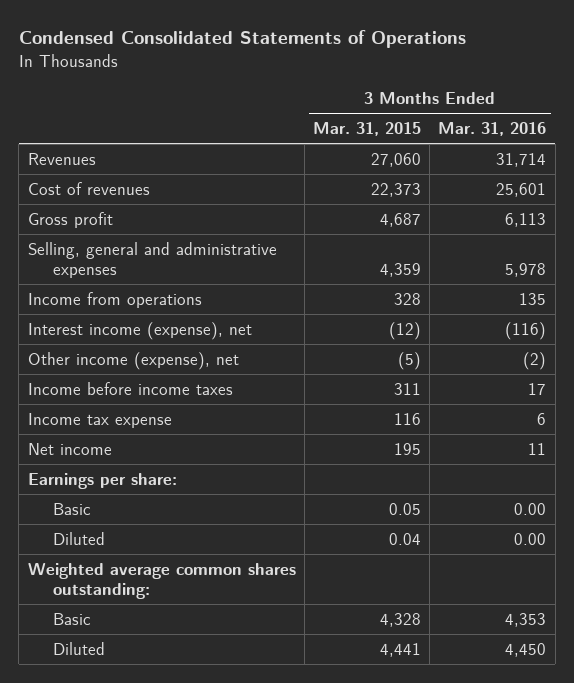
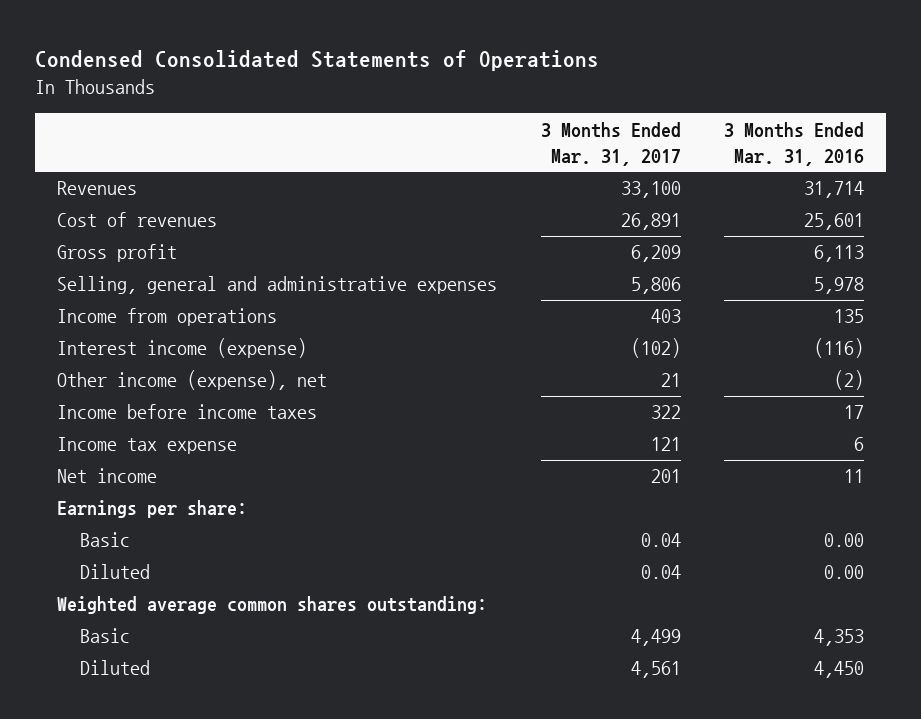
- | 3 Months Ended Mar. 31, 2015 | 3 Months Ended Mar. 31, 2016
+ | 3 Months Ended Mar. 31, 2017 | 3 Months Ended Mar. 31, 2016
- Interest income (expense), net | (12) | (116)
+ Interest income (expense) | (102) | (116)

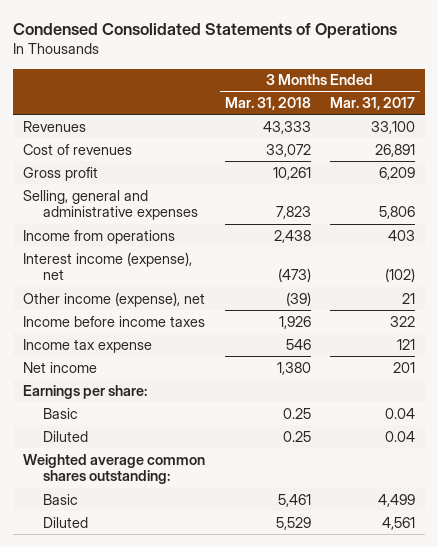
- | 3 Months Ended Mar. 31, 2017 | 3 Months Ended Mar. 31, 2016
+ | 3 Months Ended Mar. 31, 2018 | 3 Months Ended Mar. 31, 2017
- Interest income (expense) | (102) | (116)
+ Interest income (expense), net | (473) | (102)

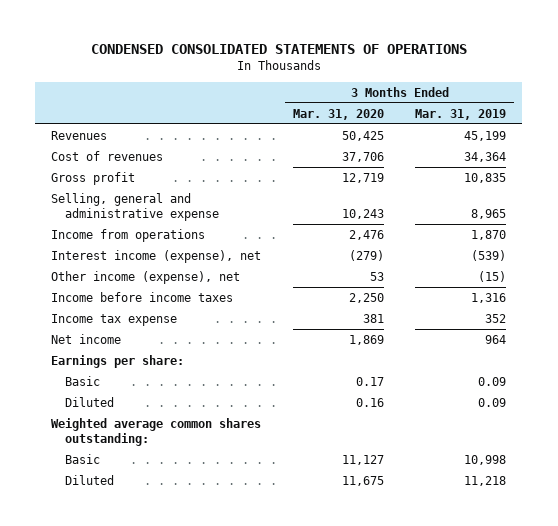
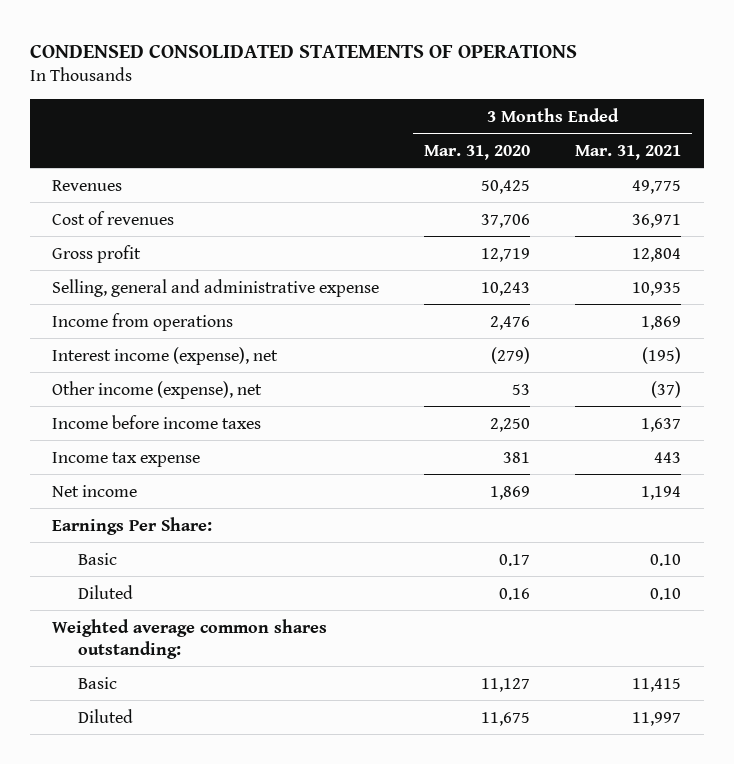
- | 3 Months Ended Mar. 31, 2020 | 3 Months Ended Mar. 31, 2019
+ | 3 Months Ended Mar. 31, 2020 | 3 Months Ended Mar. 31, 2021
- Earnings per share:
+ Earnings Per Share:

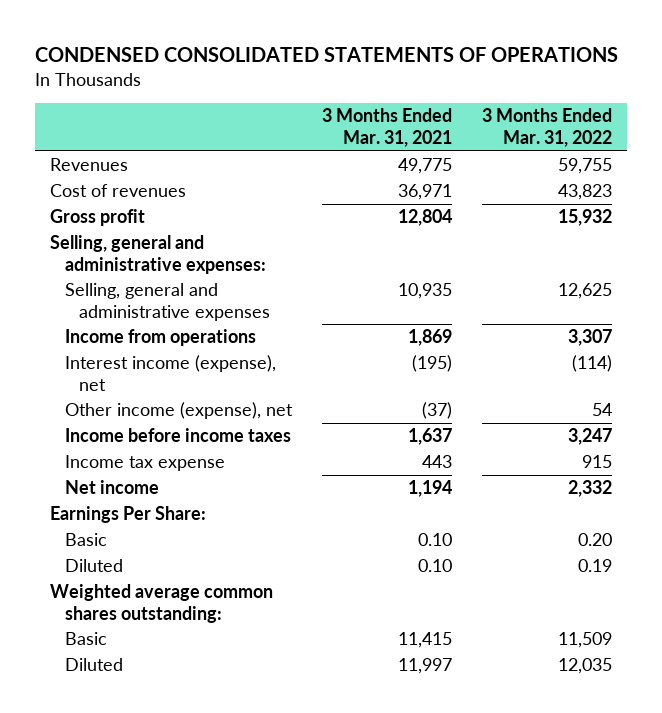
- | 3 Months Ended Mar. 31, 2020 | 3 Months Ended Mar. 31, 2021
+ | 3 Months Ended Mar. 31, 2021 | 3 Months Ended Mar. 31, 2022
- Selling, general and administrative expense | 10,243 | 10,935
+ Selling, general and administrative expenses:
+ Selling, general and administrative expenses | 10,935 | 12,625

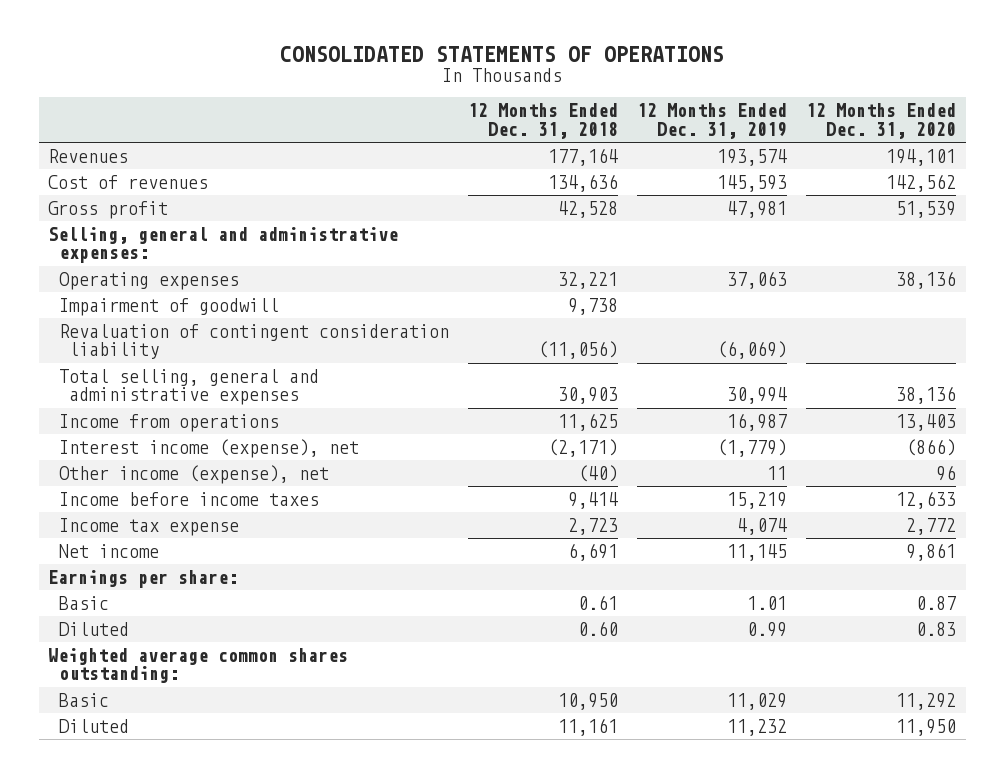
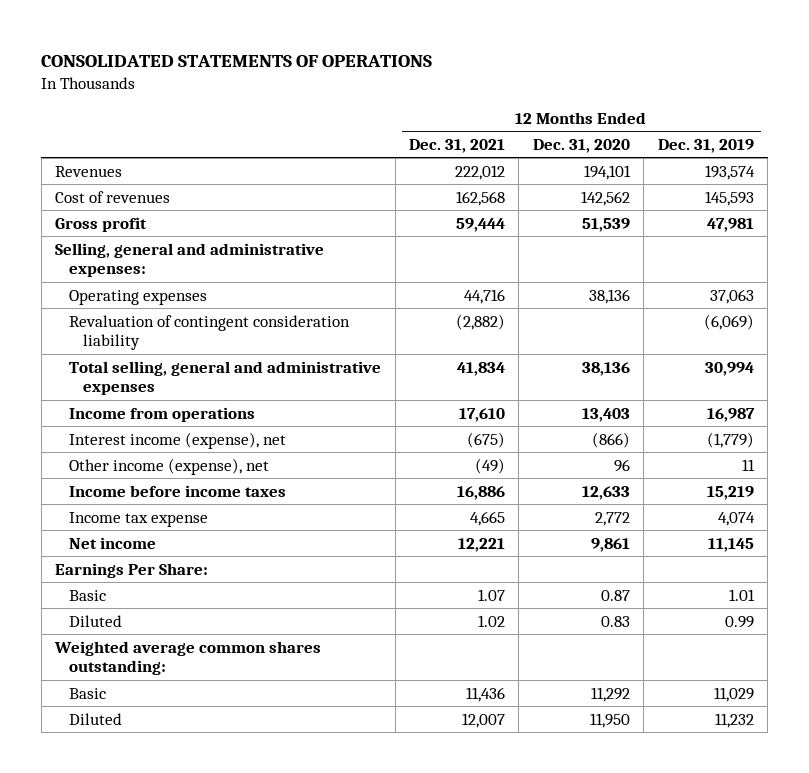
- | 12 Months Ended Dec. 31, 2018 | 12 Months Ended Dec. 31, 2019 | 12 Months Ended Dec. 31, 2020
+ | 12 Months Ended Dec. 31, 2021 | 12 Months Ended Dec. 31, 2020 | 12 Months Ended Dec. 31, 2019
- Impairment of goodwill | 9,738 | |
- Earnings per share:
+ Earnings Per Share:

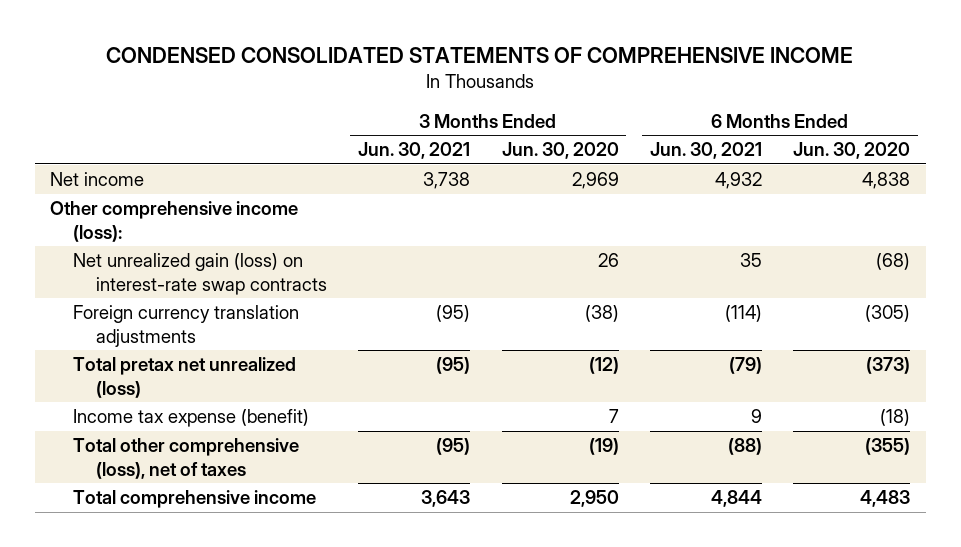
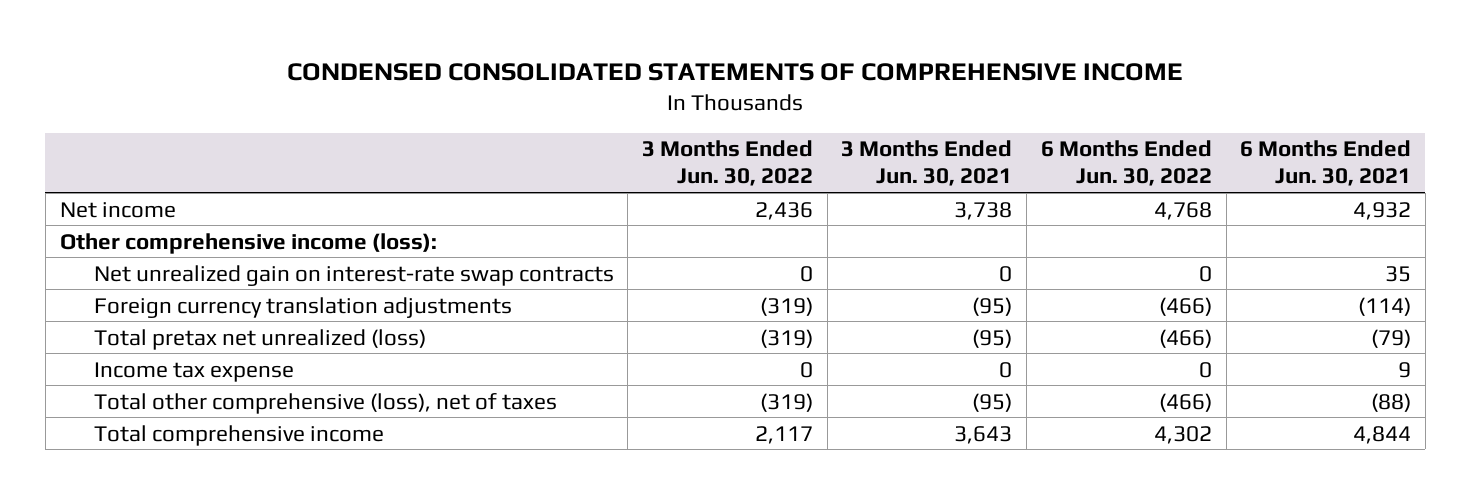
- | 3 Months Ended Jun. 30, 2021 | 3 Months Ended Jun. 30, 2020 | 6 Months Ended Jun. 30, 2021 | 6 Months Ended Jun. 30, 2020
+ | 3 Months Ended Jun. 30, 2022 | 3 Months Ended Jun. 30, 2021 | 6 Months Ended Jun. 30, 2022 | 6 Months Ended Jun. 30, 2021
- Net unrealized gain (loss) on interest-rate swap contracts | | 26 | 35 | (68)
+ Net unrealized gain on interest-rate swap contracts | 0 | 0 | 0 | 35
- Income tax expense (benefit) | | 7 | 9 | (18)
+ Income tax expense | 0 | 0 | 0 | 9

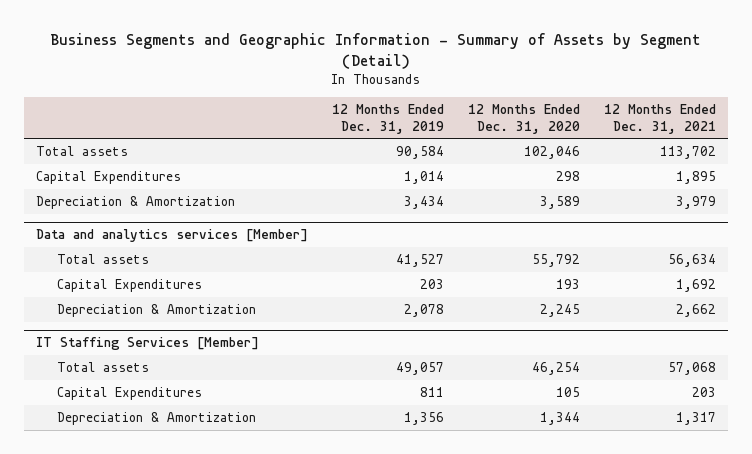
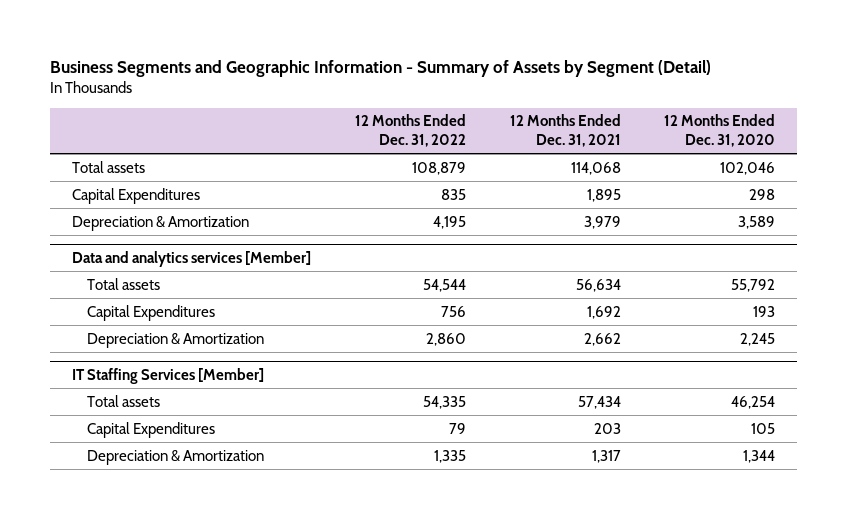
- | 12 Months Ended Dec. 31, 2019 | 12 Months Ended Dec. 31, 2020 | 12 Months Ended Dec. 31, 2021
+ | 12 Months Ended Dec. 31, 2022 | 12 Months Ended Dec. 31, 2021 | 12 Months Ended Dec. 31, 2020
- Total assets | 90,584 | 102,046 | 113,702
+ Total assets | 108,879 | 114,068 | 102,046
@ IT Staffing Services [Member]
- Total assets | 49,057 | 46,254 | 57,068
+ Total assets | 54,335 | 57,434 | 46,254

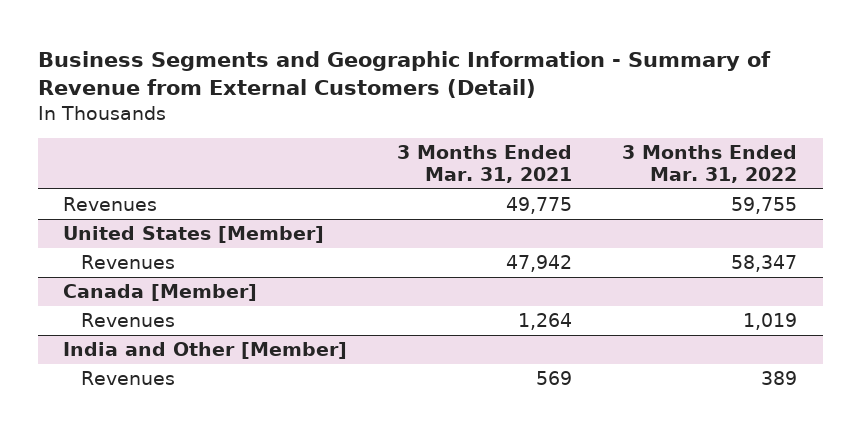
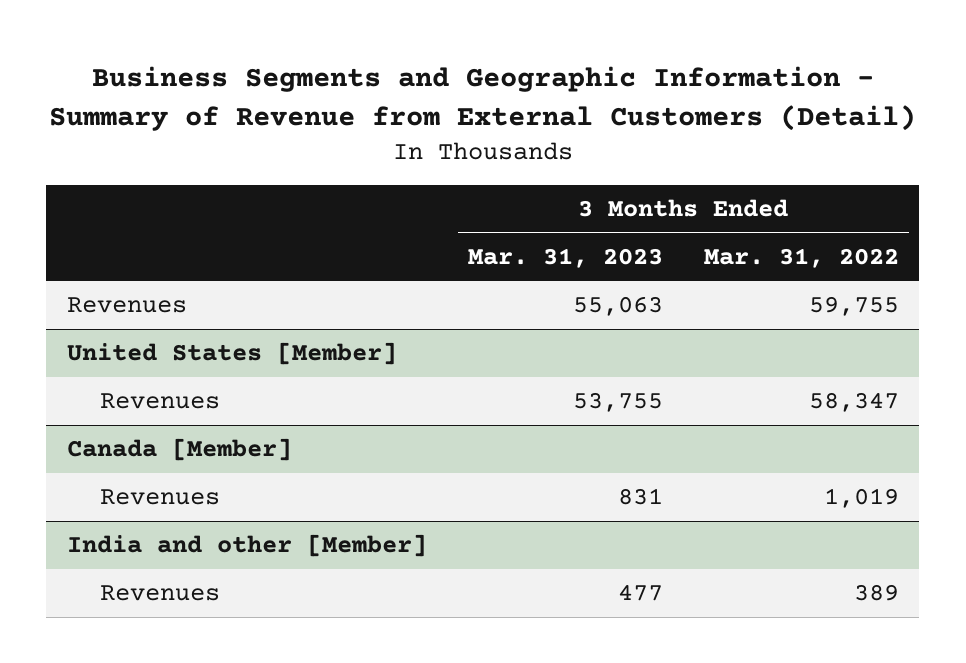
- | 3 Months Ended Mar. 31, 2021 | 3 Months Ended Mar. 31, 2022
+ | 3 Months Ended Mar. 31, 2023 | 3 Months Ended Mar. 31, 2022
- India and Other [Member]
+ India and other [Member]

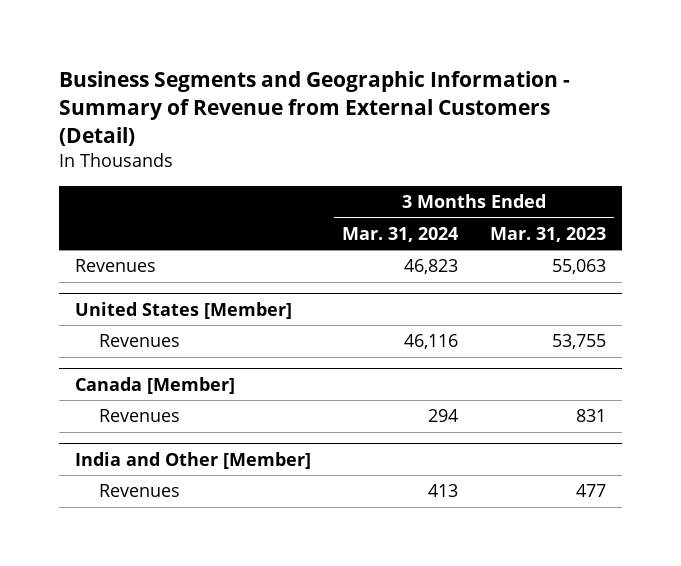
- | 3 Months Ended Mar. 31, 2023 | 3 Months Ended Mar. 31, 2022
+ | 3 Months Ended Mar. 31, 2024 | 3 Months Ended Mar. 31, 2023
- India and other [Member]
+ India and Other [Member]

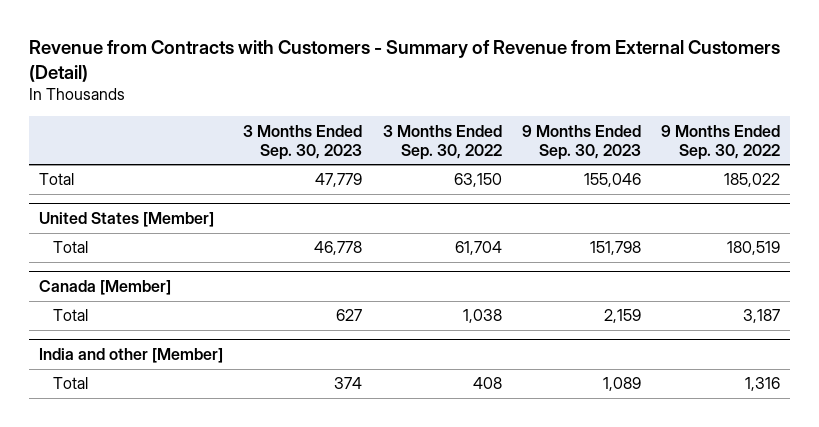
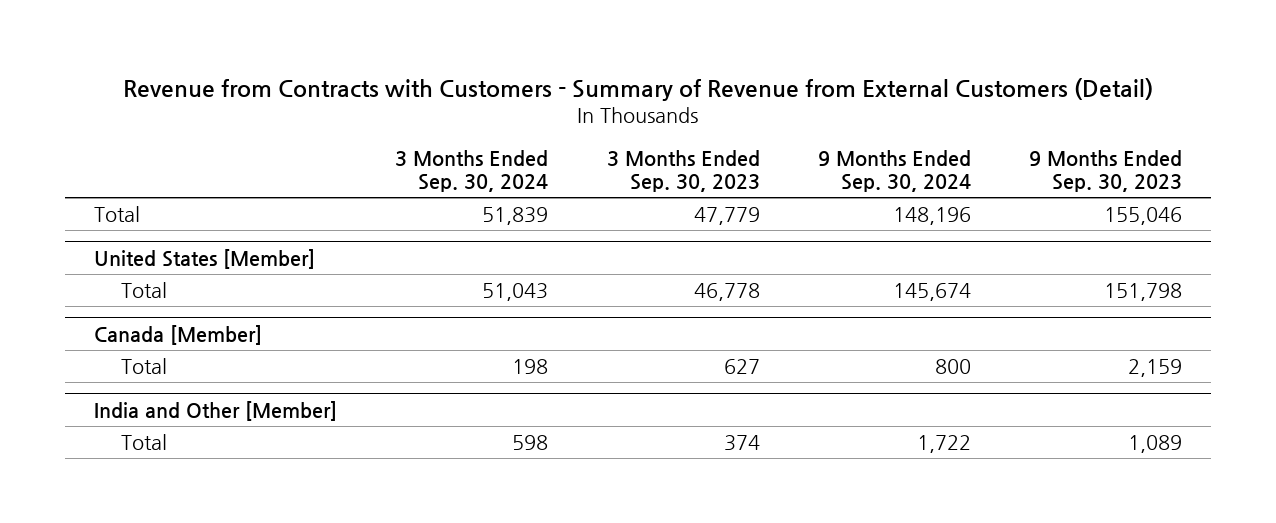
- | 3 Months Ended Sep. 30, 2023 | 3 Months Ended Sep. 30, 2022 | 9 Months Ended Sep. 30, 2023 | 9 Months Ended Sep. 30, 2022
+ | 3 Months Ended Sep. 30, 2024 | 3 Months Ended Sep. 30, 2023 | 9 Months Ended Sep. 30, 2024 | 9 Months Ended Sep. 30, 2023
- India and other [Member]
+ India and Other [Member]

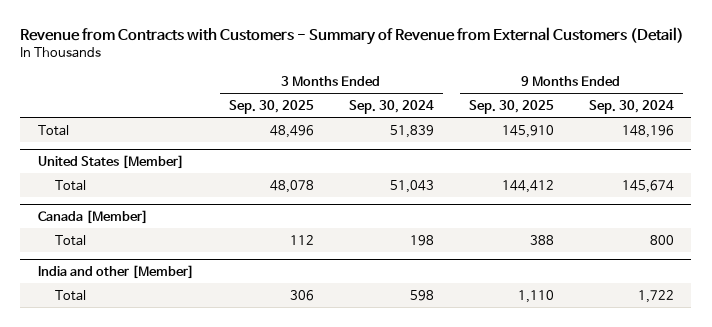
- | 3 Months Ended Sep. 30, 2024 | 3 Months Ended Sep. 30, 2023 | 9 Months Ended Sep. 30, 2024 | 9 Months Ended Sep. 30, 2023
+ | 3 Months Ended Sep. 30, 2025 | 3 Months Ended Sep. 30, 2024 | 9 Months Ended Sep. 30, 2025 | 9 Months Ended Sep. 30, 2024
- India and Other [Member]
+ India and other [Member]

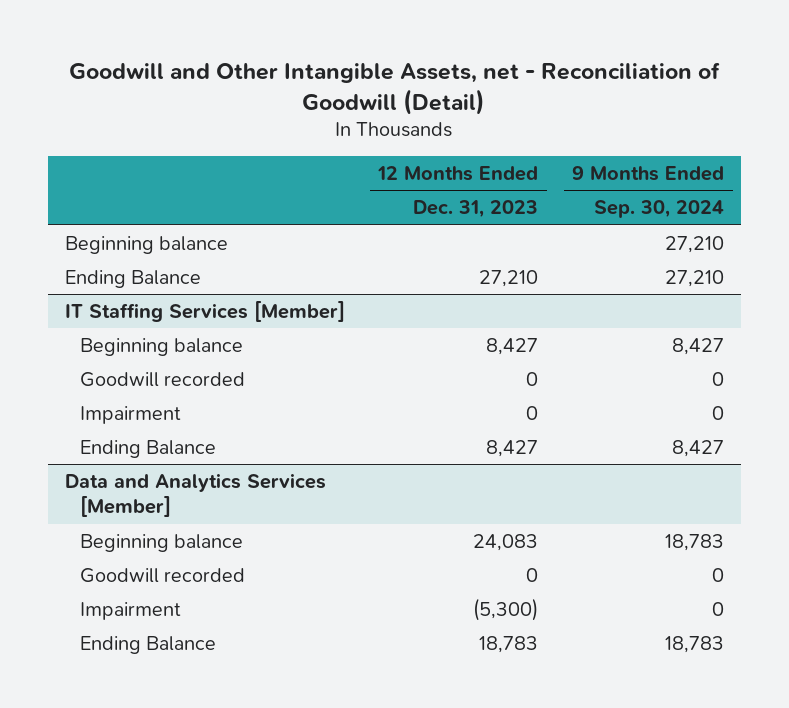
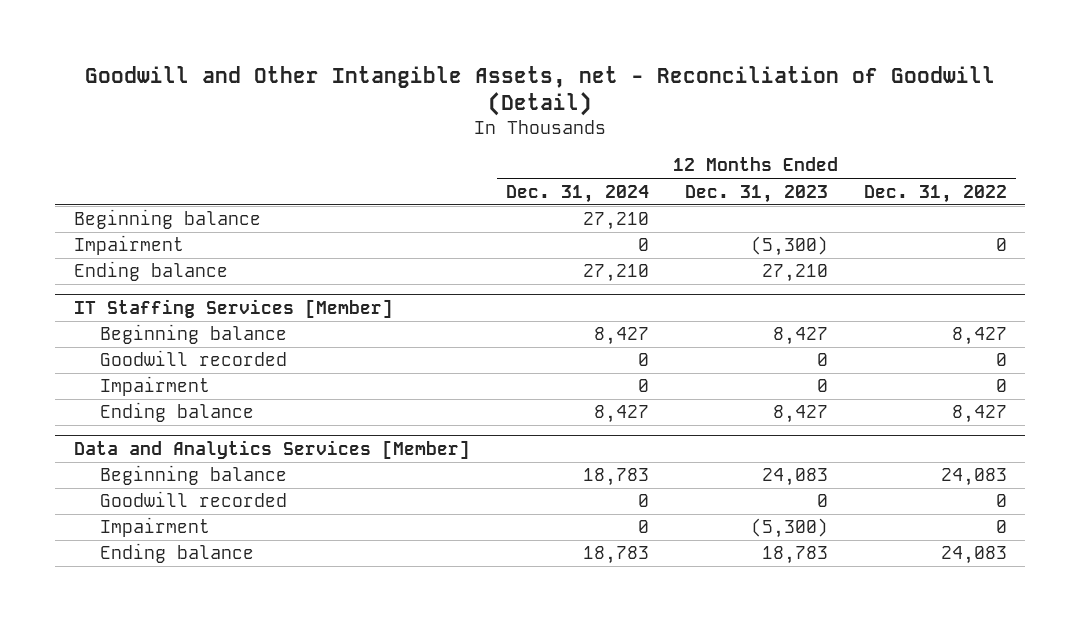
- | 12 Months Ended Dec. 31, 2023 | 9 Months Ended Sep. 30, 2024
+ | 12 Months Ended Dec. 31, 2024 | 12 Months Ended Dec. 31, 2023 | 12 Months Ended Dec. 31, 2022
- Ending Balance | 27,210 | 27,210
+ Impairment | 0 | (5,300) | 0
+ Ending balance | 27,210 | 27,210 |
@ IT Staffing Services [Member]
- Ending Balance | 8,427 | 8,427
+ Ending balance | 8,427 | 8,427 | 8,427
@ Data and Analytics Services [Member]
- Ending Balance | 18,783 | 18,783
+ Ending balance | 18,783 | 18,783 | 24,083

